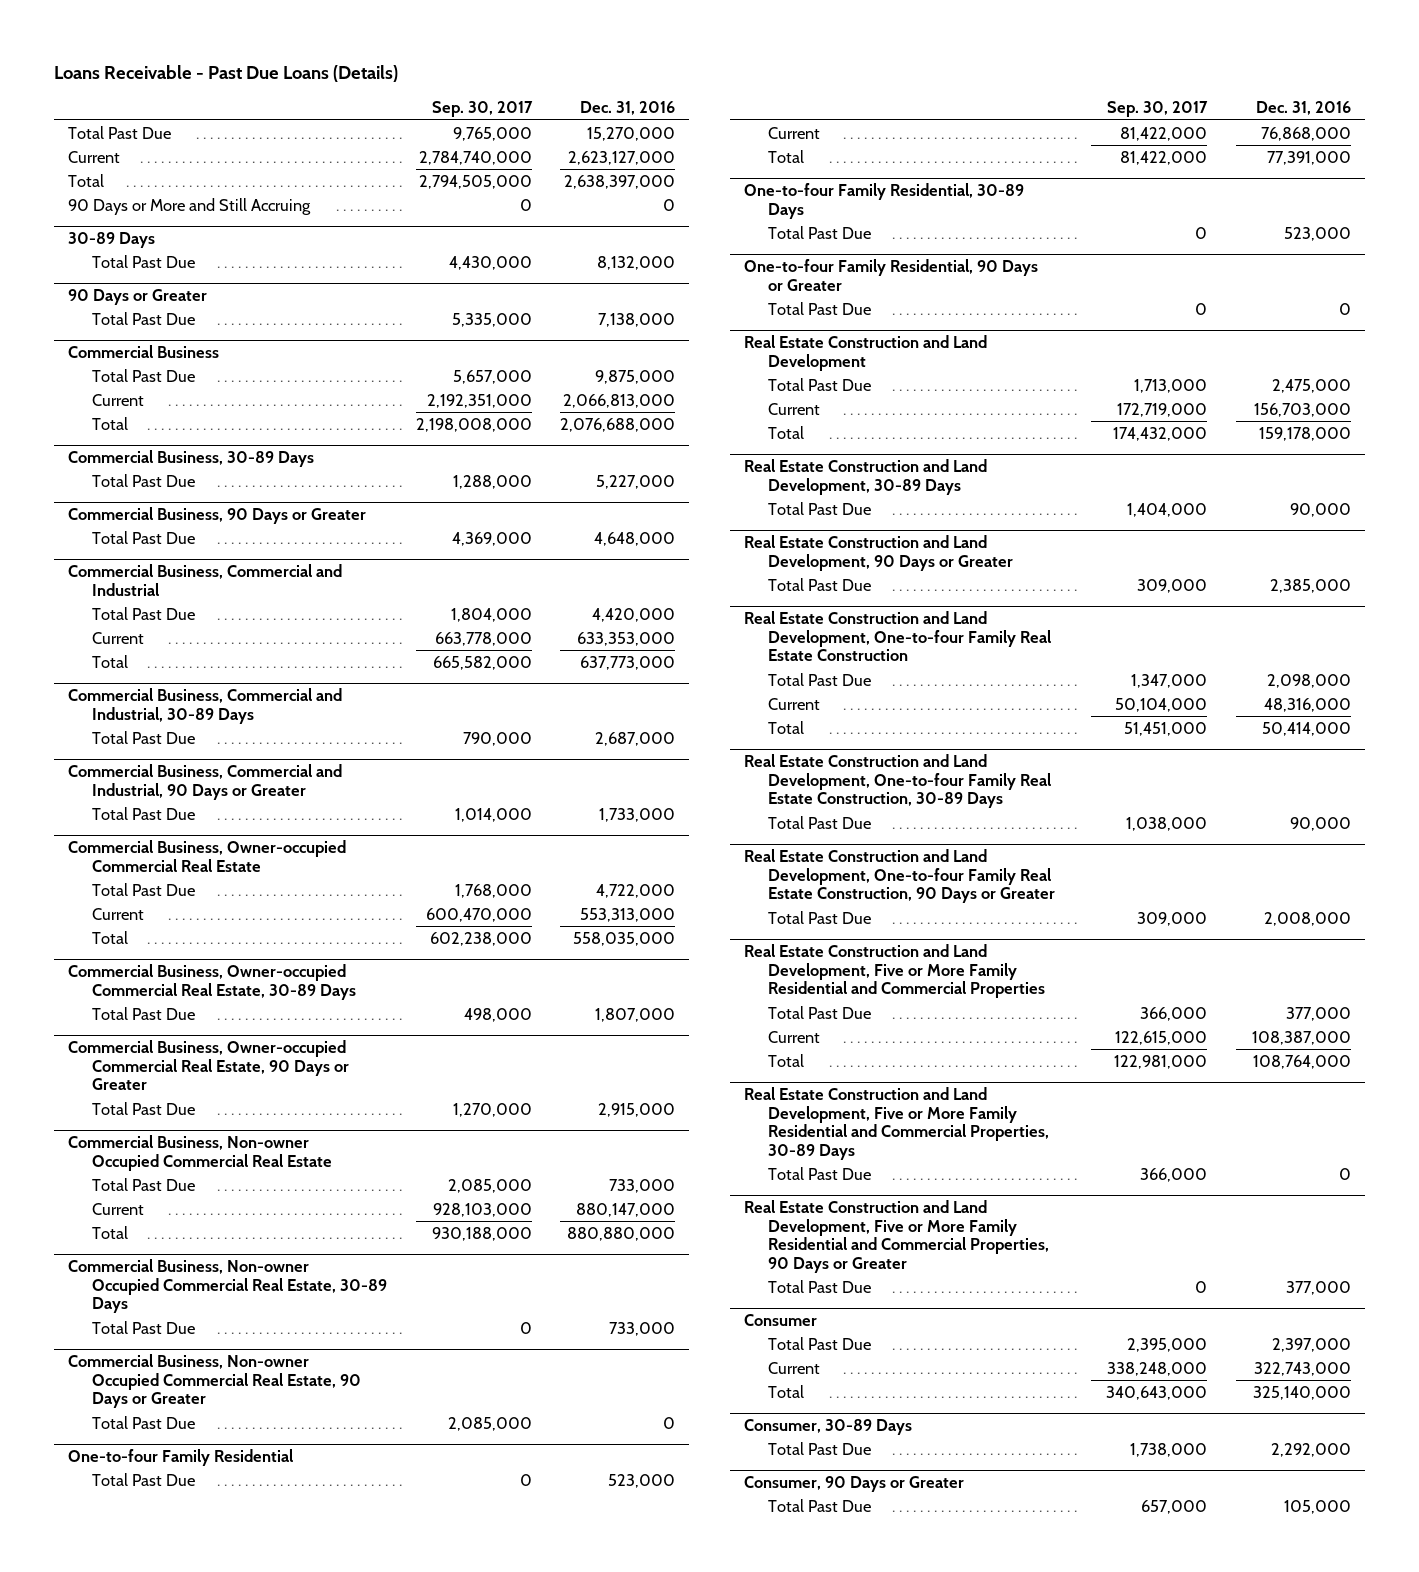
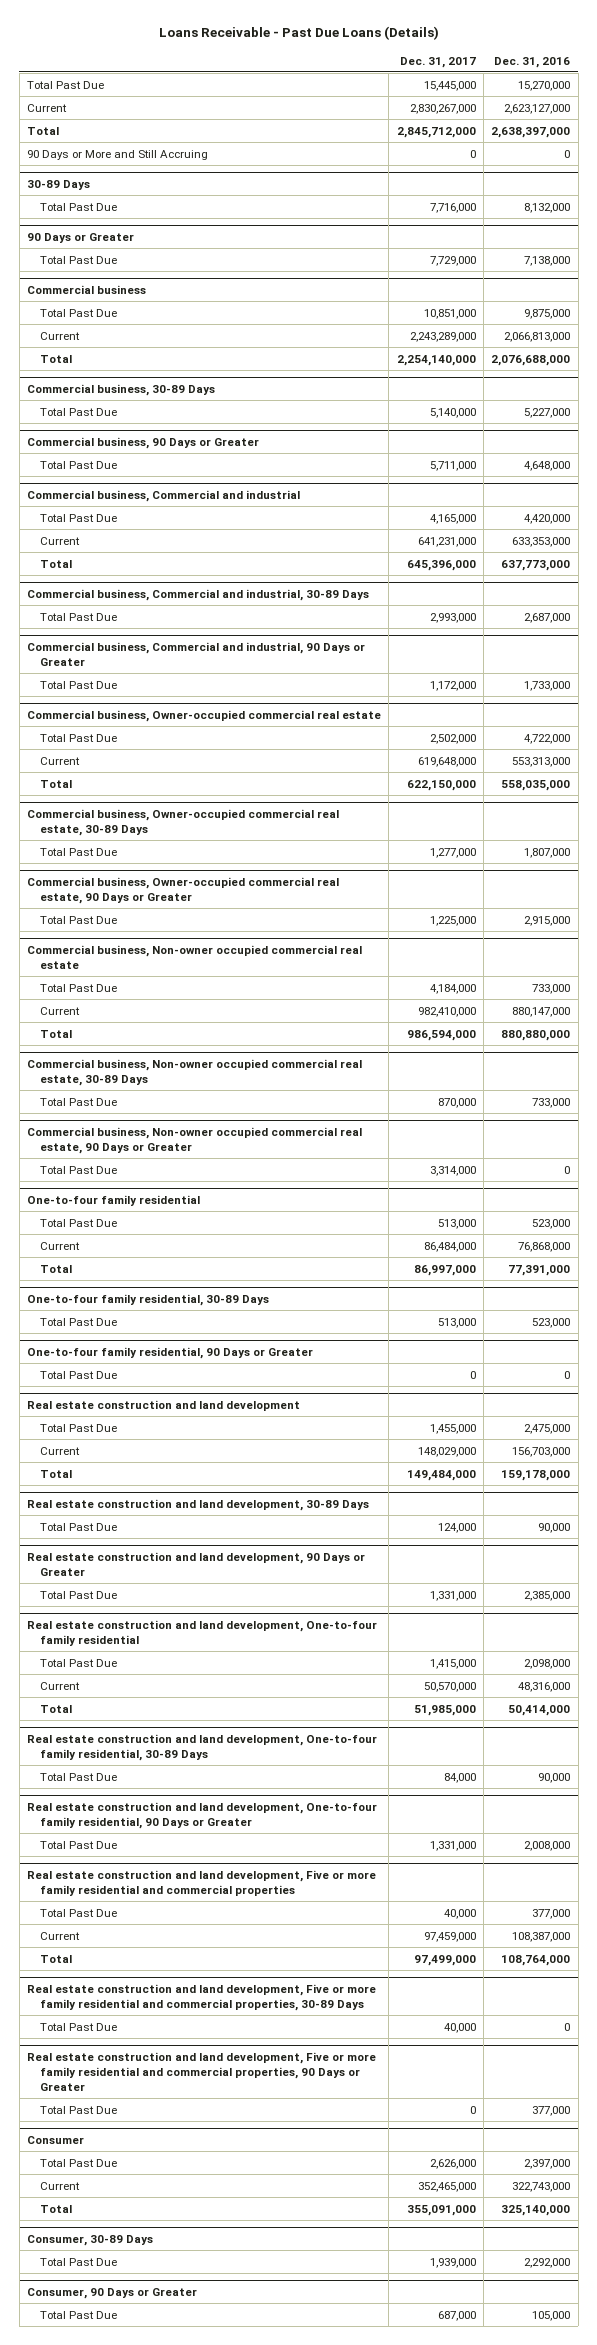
- | Sep. 30, 2017 | Dec. 31, 2016
+ | Dec. 31, 2017 | Dec. 31, 2016
- Commercial Business
+ Commercial business
- Commercial Business, 30-89 Days
+ Commercial business, 30-89 Days
- Commercial Business, 90 Days or Greater
+ Commercial business, 90 Days or Greater
- Commercial Business, Commercial and Industrial
+ Commercial business, Commercial and industrial
- Commercial Business, Commercial and Industrial, 30-89 Days
+ Commercial business, Commercial and industrial, 30-89 Days
- Commercial Business, Commercial and Industrial, 90 Days or Greater
+ Commercial business, Commercial and industrial, 90 Days or Greater
- Commercial Business, Owner-occupied Commercial Real Estate
+ Commercial business, Owner-occupied commercial real estate
- Commercial Business, Owner-occupied Commercial Real Estate, 30-89 Days
+ Commercial business, Owner-occupied commercial real estate, 30-89 Days
- Commercial Business, Owner-occupied Commercial Real Estate, 90 Days or Greater
+ Commercial business, Owner-occupied commercial real estate, 90 Days or Greater
- Commercial Business, Non-owner Occupied Commercial Real Estate
+ Commercial business, Non-owner occupied commercial real estate
- Commercial Business, Non-owner Occupied Commercial Real Estate, 30-89 Days
+ Commercial business, Non-owner occupied commercial real estate, 30-89 Days
- Commercial Business, Non-owner Occupied Commercial Real Estate, 90 Days or Greater
+ Commercial business, Non-owner occupied commercial real estate, 90 Days or Greater
- One-to-four Family Residential
+ One-to-four family residential
- One-to-four Family Residential, 30-89 Days
+ One-to-four family residential, 30-89 Days
- One-to-four Family Residential, 90 Days or Greater
+ One-to-four family residential, 90 Days or Greater
- Real Estate Construction and Land Development
+ Real estate construction and land development
- Real Estate Construction and Land Development, 30-89 Days
+ Real estate construction and land development, 30-89 Days
- Real Estate Construction and Land Development, 90 Days or Greater
+ Real estate construction and land development, 90 Days or Greater
- Real Estate Construction and Land Development, One-to-four Family Real Estate Construction
+ Real estate construction and land development, One-to-four family residential
- Real Estate Construction and Land Development, One-to-four Family Real Estate Construction, 30-89 Days
+ Real estate construction and land development, One-to-four family residential, 30-89 Days
- Real Estate Construction and Land Development, One-to-four Family Real Estate Construction, 90 Days or Greater
+ Real estate construction and land development, One-to-four family residential, 90 Days or Greater
- Real Estate Construction and Land Development, Five or More Family Residential and Commercial Properties
+ Real estate construction and land development, Five or more family residential and commercial properties
- Real Estate Construction and Land Development, Five or More Family Residential and Commercial Properties, 30-89 Days
+ Real estate construction and land development, Five or more family residential and commercial properties, 30-89 Days
- Real Estate Construction and Land Development, Five or More Family Residential and Commercial Properties, 90 Days or Greater
+ Real estate construction and land development, Five or more family residential and commercial properties, 90 Days or Greater

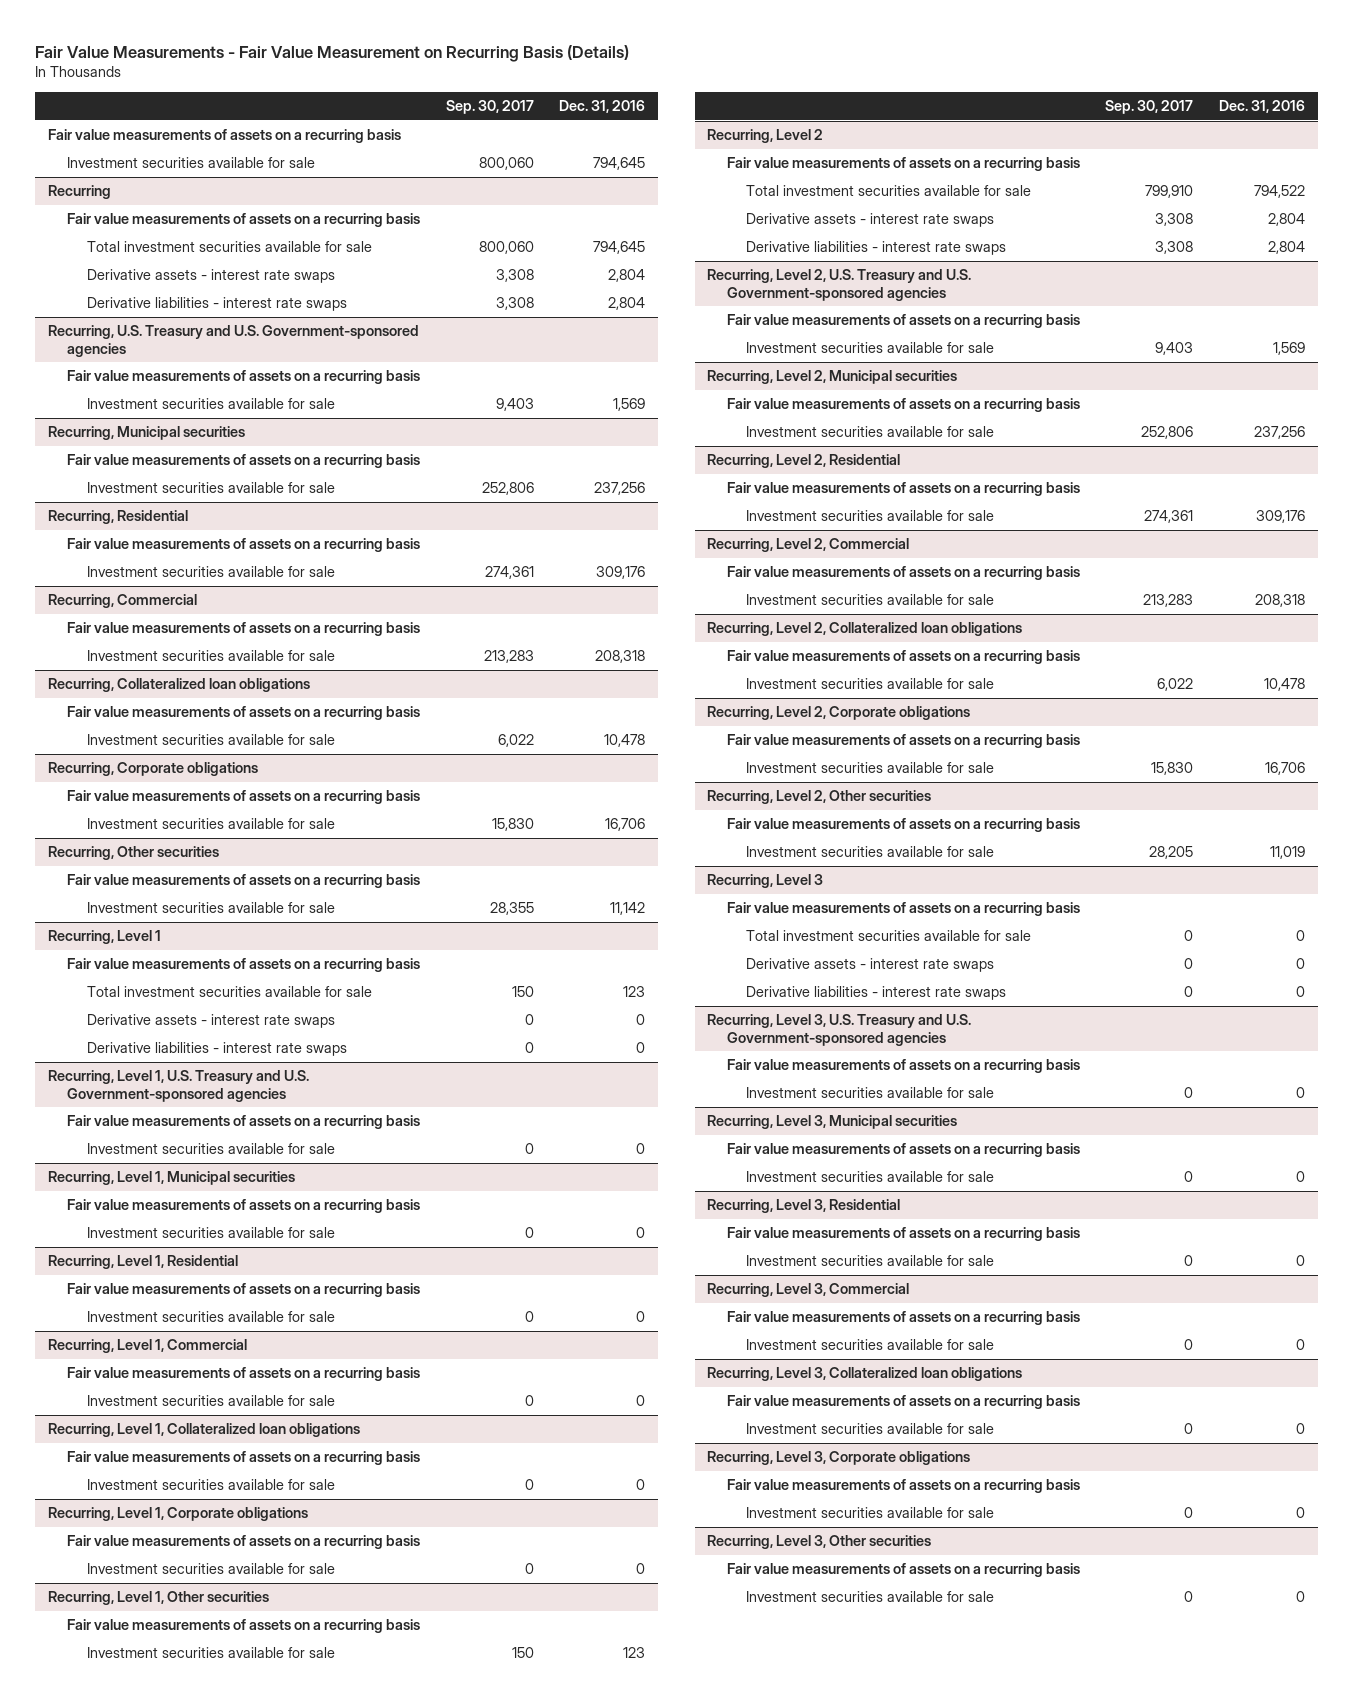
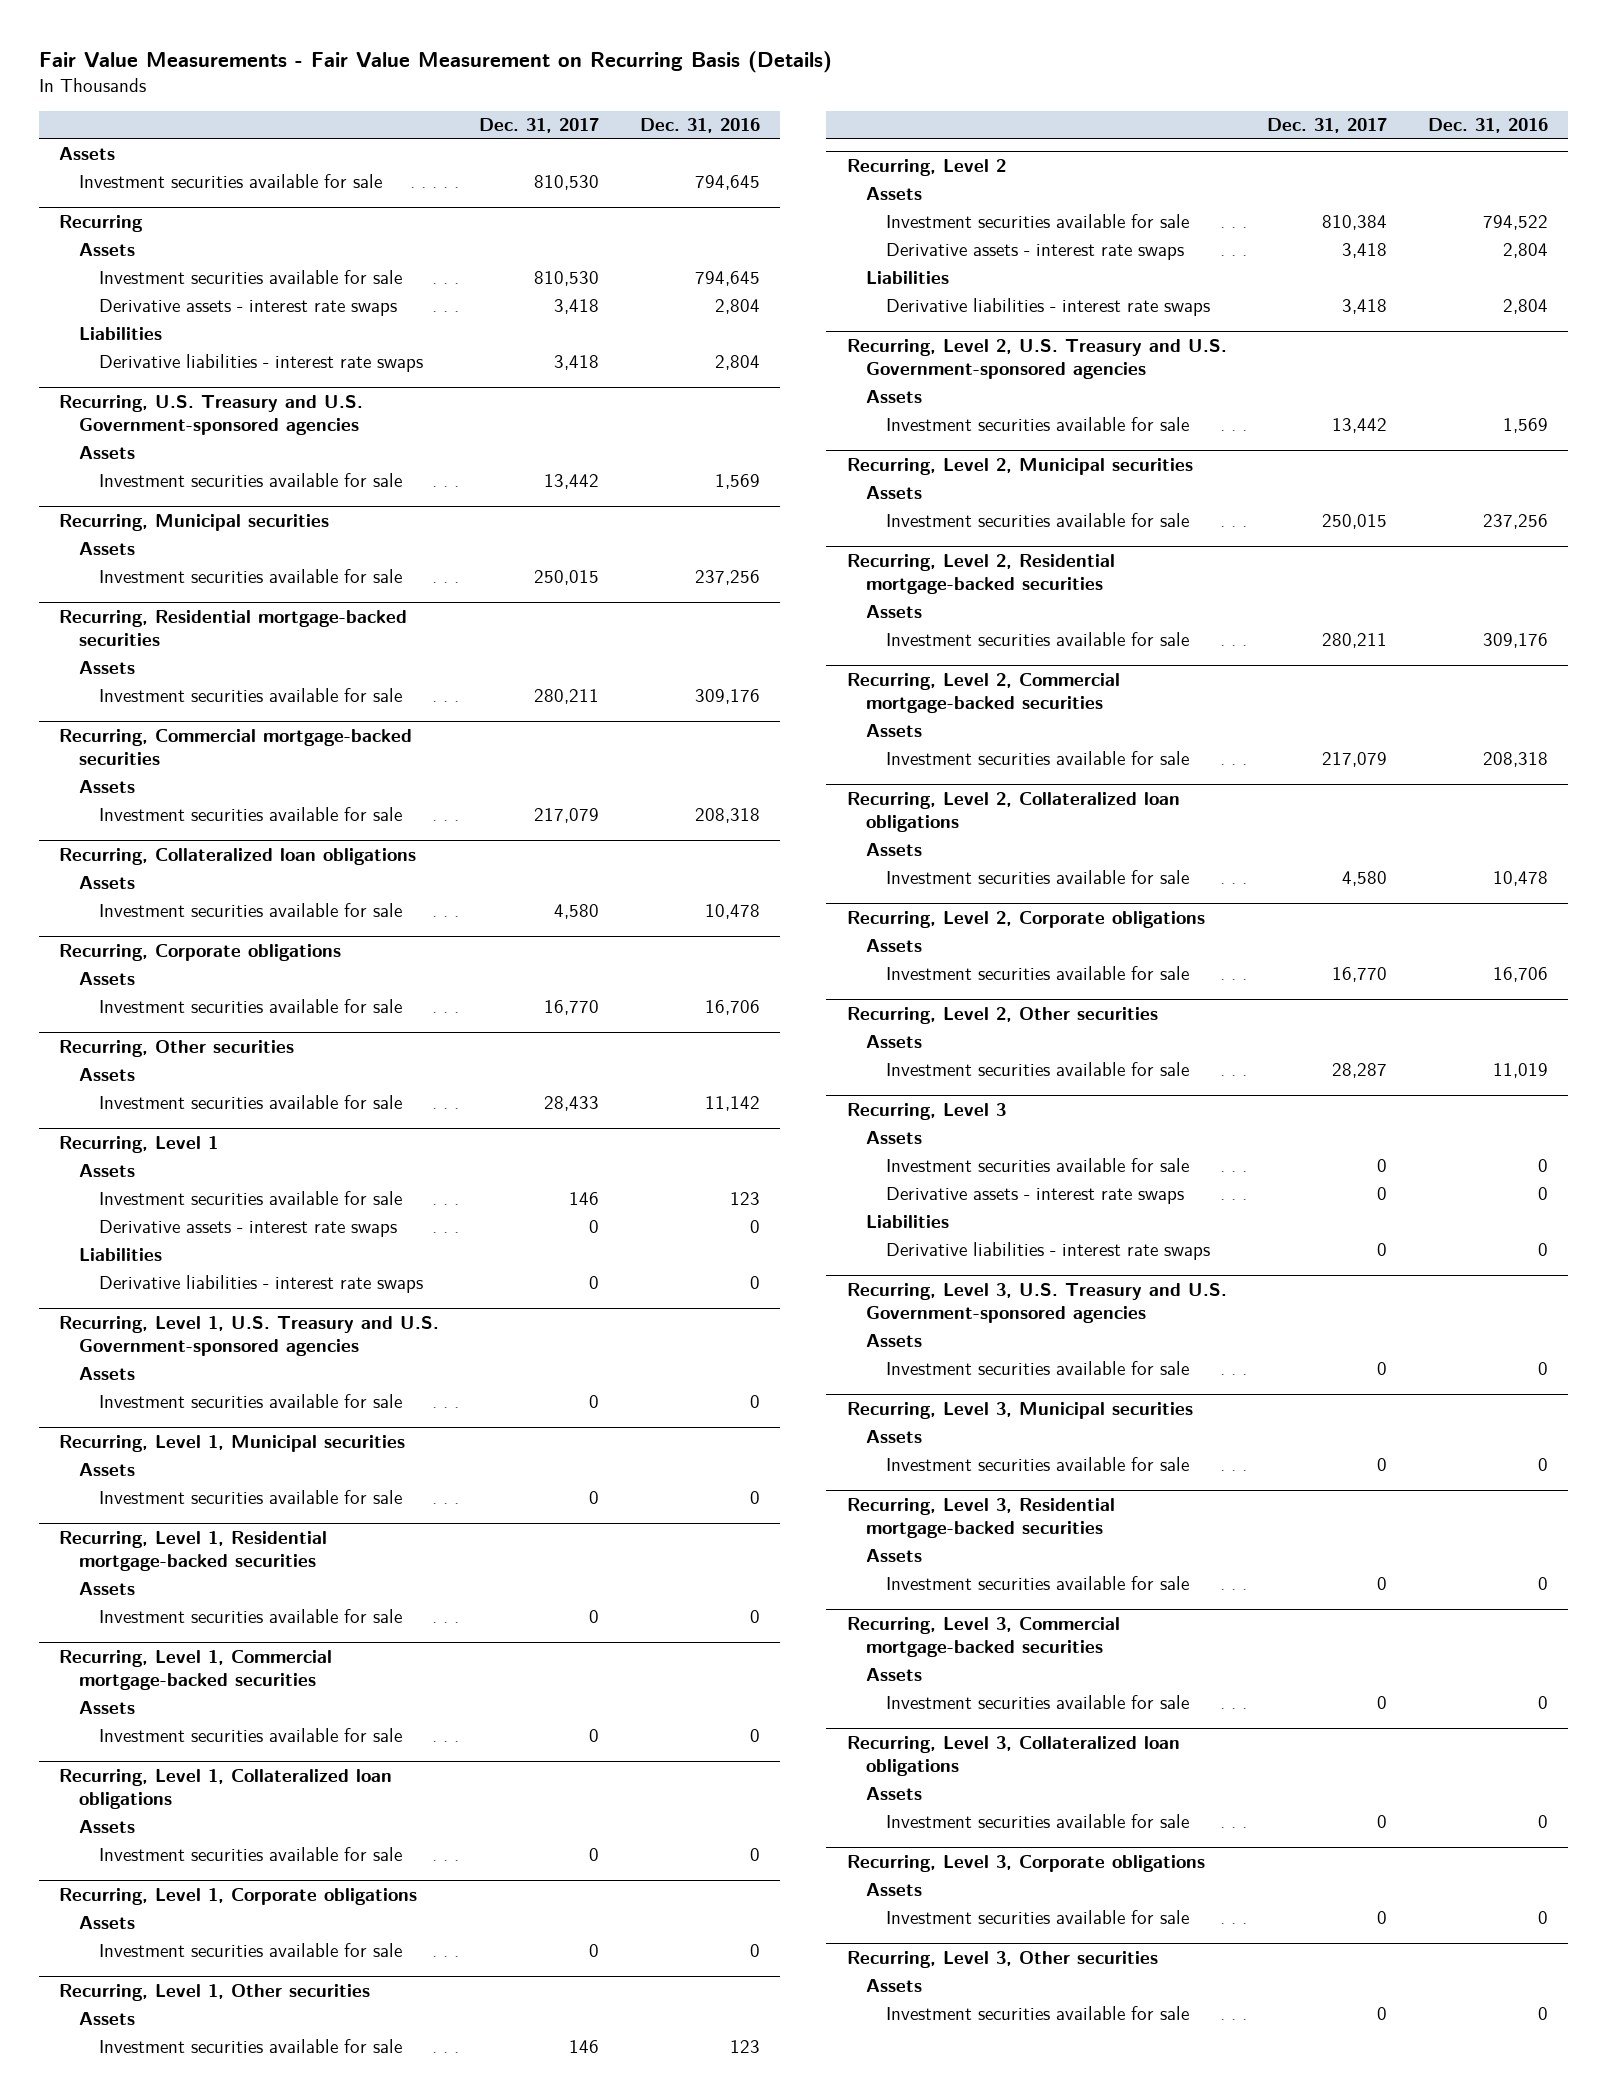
- | Sep. 30, 2017 | Dec. 31, 2016
+ | Dec. 31, 2017 | Dec. 31, 2016
- Fair value measurements of assets on a recurring basis
+ Assets
@ Recurring
- Fair value measurements of assets on a recurring basis
- Total investment securities available for sale | 800,060 | 794,645
+ Assets
+ Investment securities available for sale | 810,530 | 794,645
+ Liabilities
@ Recurring, U.S. Treasury and U.S. Government-sponsored agencies
- Fair value measurements of assets on a recurring basis
+ Assets
@ Recurring, Municipal securities
- Fair value measurements of assets on a recurring basis
+ Assets
- Recurring, Residential
- Fair value measurements of assets on a recurring basis
+ Recurring, Residential mortgage-backed securities
+ Assets
- Recurring, Commercial
- Fair value measurements of assets on a recurring basis
+ Recurring, Commercial mortgage-backed securities
+ Assets
@ Recurring, Collateralized loan obligations
- Fair value measurements of assets on a recurring basis
+ Assets
@ Recurring, Corporate obligations
- Fair value measurements of assets on a recurring basis
+ Assets
@ Recurring, Other securities
- Fair value measurements of assets on a recurring basis
+ Assets
@ Recurring, Level 1
- Fair value measurements of assets on a recurring basis
- Total investment securities available for sale | 150 | 123
+ Assets
+ Investment securities available for sale | 146 | 123
+ Liabilities
@ Recurring, Level 1, U.S. Treasury and U.S. Government-sponsored agencies
- Fair value measurements of assets on a recurring basis
+ Assets
@ Recurring, Level 1, Municipal securities
- Fair value measurements of assets on a recurring basis
+ Assets
- Recurring, Level 1, Residential
- Fair value measurements of assets on a recurring basis
+ Recurring, Level 1, Residential mortgage-backed securities
+ Assets
- Recurring, Level 1, Commercial
- Fair value measurements of assets on a recurring basis
+ Recurring, Level 1, Commercial mortgage-backed securities
+ Assets
@ Recurring, Level 1, Collateralized loan obligations
- Fair value measurements of assets on a recurring basis
+ Assets
@ Recurring, Level 1, Corporate obligations
- Fair value measurements of assets on a recurring basis
+ Assets
@ Recurring, Level 1, Other securities
- Fair value measurements of assets on a recurring basis
+ Assets
@ Recurring, Level 2
- Fair value measurements of assets on a recurring basis
- Total investment securities available for sale | 799,910 | 794,522
+ Assets
+ Investment securities available for sale | 810,384 | 794,522
+ Liabilities
@ Recurring, Level 2, U.S. Treasury and U.S. Government-sponsored agencies
- Fair value measurements of assets on a recurring basis
+ Assets
@ Recurring, Level 2, Municipal securities
- Fair value measurements of assets on a recurring basis
+ Assets
- Recurring, Level 2, Residential
- Fair value measurements of assets on a recurring basis
+ Recurring, Level 2, Residential mortgage-backed securities
+ Assets
- Recurring, Level 2, Commercial
- Fair value measurements of assets on a recurring basis
+ Recurring, Level 2, Commercial mortgage-backed securities
+ Assets
@ Recurring, Level 2, Collateralized loan obligations
- Fair value measurements of assets on a recurring basis
+ Assets
@ Recurring, Level 2, Corporate obligations
- Fair value measurements of assets on a recurring basis
+ Assets
@ Recurring, Level 2, Other securities
- Fair value measurements of assets on a recurring basis
+ Assets
@ Recurring, Level 3
- Fair value measurements of assets on a recurring basis
- Total investment securities available for sale | 0 | 0
+ Assets
+ Investment securities available for sale | 0 | 0
+ Liabilities
@ Recurring, Level 3, U.S. Treasury and U.S. Government-sponsored agencies
- Fair value measurements of assets on a recurring basis
+ Assets
@ Recurring, Level 3, Municipal securities
- Fair value measurements of assets on a recurring basis
+ Assets
- Recurring, Level 3, Residential
- Fair value measurements of assets on a recurring basis
+ Recurring, Level 3, Residential mortgage-backed securities
+ Assets
- Recurring, Level 3, Commercial
- Fair value measurements of assets on a recurring basis
+ Recurring, Level 3, Commercial mortgage-backed securities
+ Assets
@ Recurring, Level 3, Collateralized loan obligations
- Fair value measurements of assets on a recurring basis
+ Assets
@ Recurring, Level 3, Corporate obligations
- Fair value measurements of assets on a recurring basis
+ Assets
@ Recurring, Level 3, Other securities
- Fair value measurements of assets on a recurring basis
+ Assets

